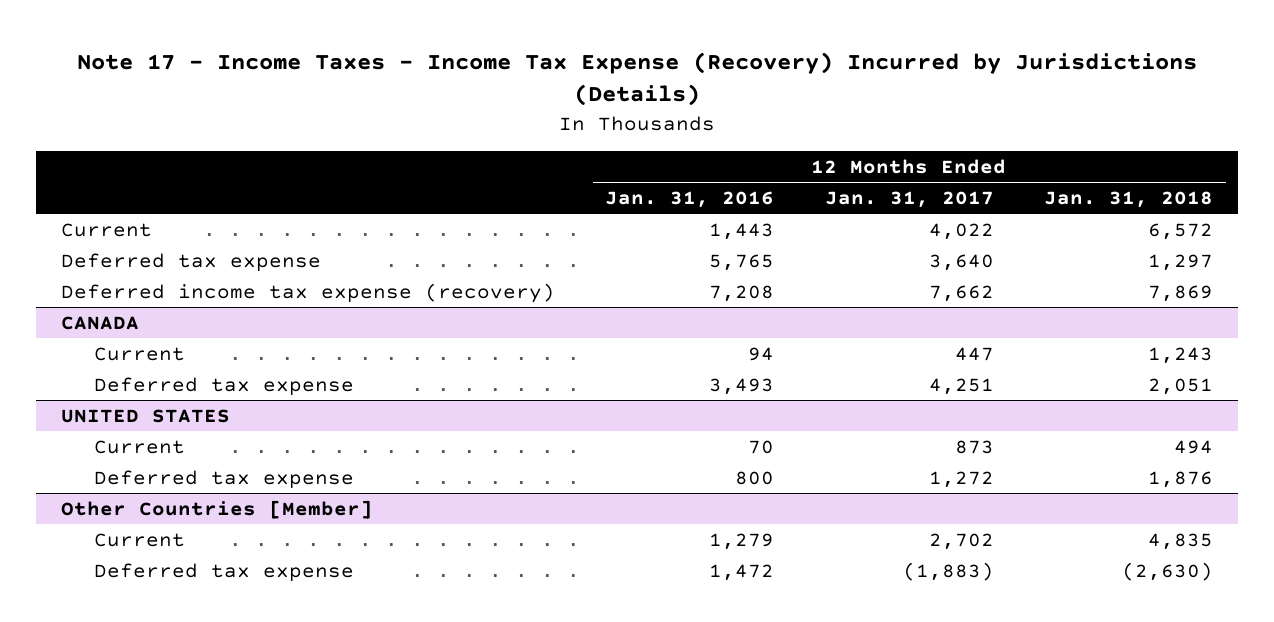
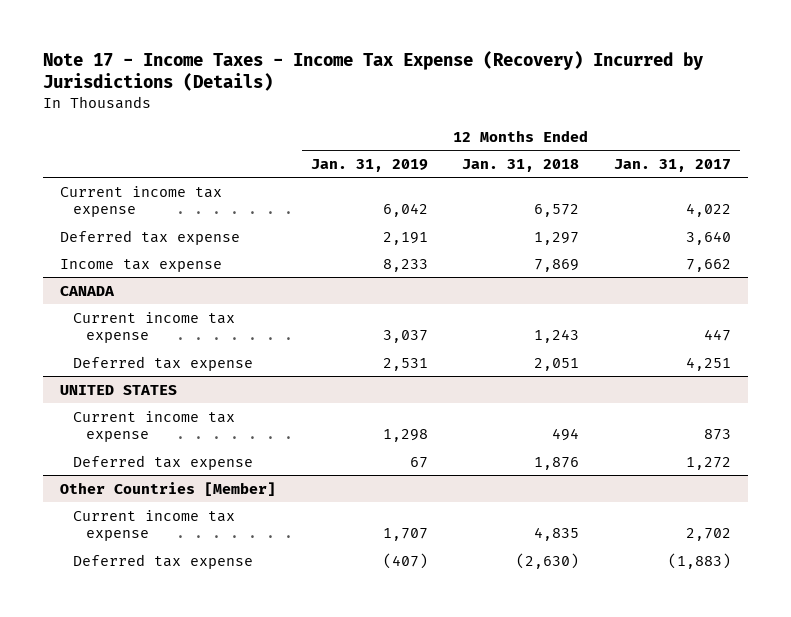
- | 12 Months Ended Jan. 31, 2016 | 12 Months Ended Jan. 31, 2017 | 12 Months Ended Jan. 31, 2018
+ | 12 Months Ended Jan. 31, 2019 | 12 Months Ended Jan. 31, 2018 | 12 Months Ended Jan. 31, 2017
- Current | 1,443 | 4,022 | 6,572
+ Current income tax expense | 6,042 | 6,572 | 4,022
- Deferred income tax expense (recovery) | 7,208 | 7,662 | 7,869
+ Income tax expense | 8,233 | 7,869 | 7,662
@ CANADA
- Current | 94 | 447 | 1,243
+ Current income tax expense | 3,037 | 1,243 | 447
@ UNITED STATES
- Current | 70 | 873 | 494
+ Current income tax expense | 1,298 | 494 | 873
@ Other Countries [Member]
- Current | 1,279 | 2,702 | 4,835
+ Current income tax expense | 1,707 | 4,835 | 2,702

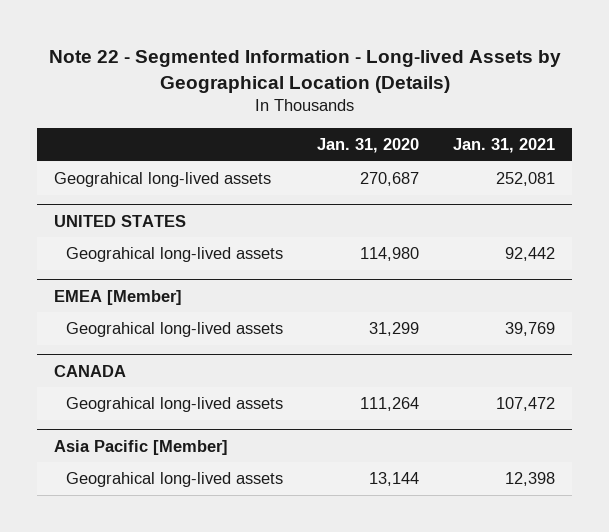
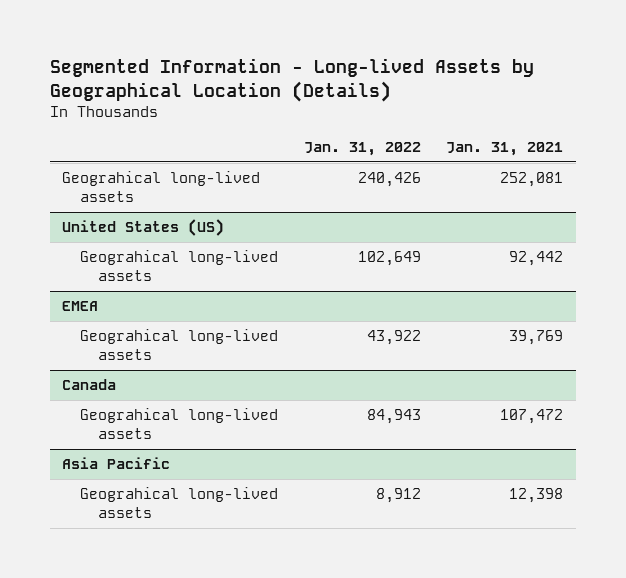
- Note 22 - Segmented Information - Long-lived Assets by Geographical Location (Details)
+ Segmented Information - Long-lived Assets by Geographical Location (Details)
- | Jan. 31, 2020 | Jan. 31, 2021
+ | Jan. 31, 2022 | Jan. 31, 2021
- UNITED STATES
+ United States (US)
- EMEA [Member]
+ EMEA
- CANADA
+ Canada
- Asia Pacific [Member]
+ Asia Pacific

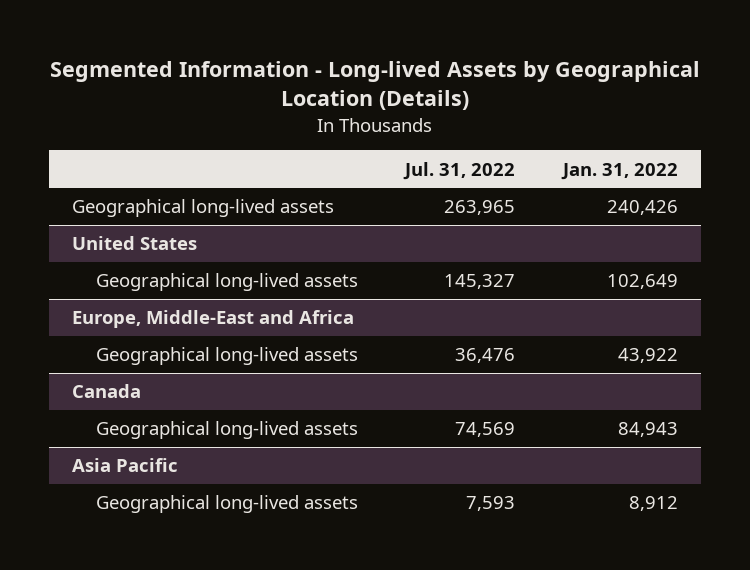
- | Jan. 31, 2022 | Jan. 31, 2021
+ | Jul. 31, 2022 | Jan. 31, 2022
- Geograhical long-lived assets | 240,426 | 252,081
- United States (US)
- Geograhical long-lived assets | 102,649 | 92,442
- EMEA
- Geograhical long-lived assets | 43,922 | 39,769
+ Geographical long-lived assets | 263,965 | 240,426
+ United States
+ Geographical long-lived assets | 145,327 | 102,649
+ Europe, Middle-East and Africa
+ Geographical long-lived assets | 36,476 | 43,922
@ Canada
- Geograhical long-lived assets | 84,943 | 107,472
+ Geographical long-lived assets | 74,569 | 84,943
@ Asia Pacific
- Geograhical long-lived assets | 8,912 | 12,398
+ Geographical long-lived assets | 7,593 | 8,912

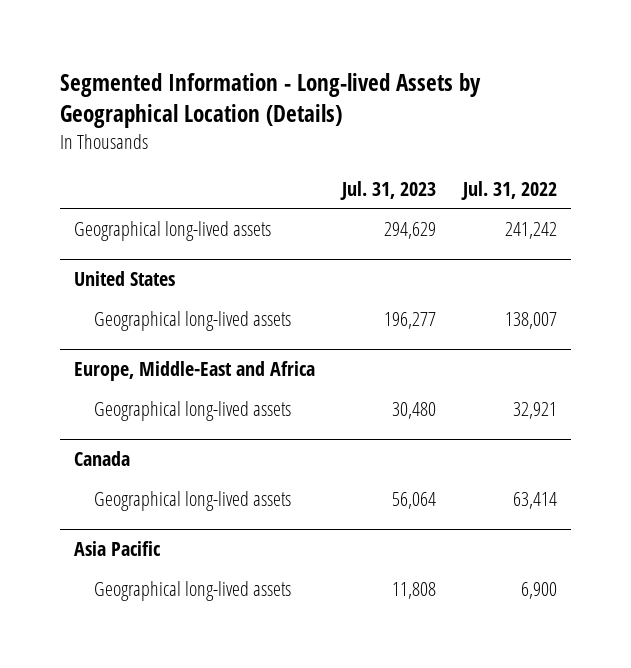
- | Jul. 31, 2022 | Jan. 31, 2022
+ | Jul. 31, 2023 | Jul. 31, 2022
- Geographical long-lived assets | 263,965 | 240,426
+ Geographical long-lived assets | 294,629 | 241,242
@ United States
- Geographical long-lived assets | 145,327 | 102,649
+ Geographical long-lived assets | 196,277 | 138,007
@ Europe, Middle-East and Africa
- Geographical long-lived assets | 36,476 | 43,922
+ Geographical long-lived assets | 30,480 | 32,921
@ Canada
- Geographical long-lived assets | 74,569 | 84,943
+ Geographical long-lived assets | 56,064 | 63,414
@ Asia Pacific
- Geographical long-lived assets | 7,593 | 8,912
+ Geographical long-lived assets | 11,808 | 6,900

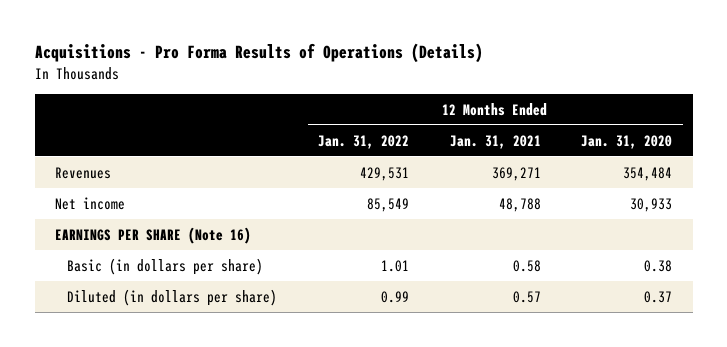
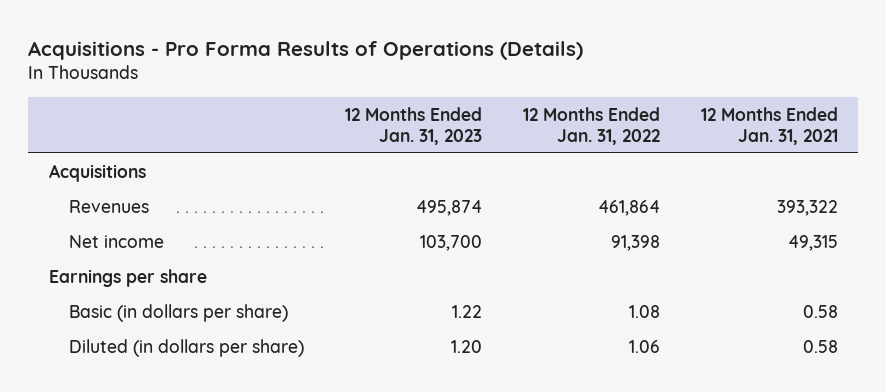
- | 12 Months Ended Jan. 31, 2022 | 12 Months Ended Jan. 31, 2021 | 12 Months Ended Jan. 31, 2020
+ | 12 Months Ended Jan. 31, 2023 | 12 Months Ended Jan. 31, 2022 | 12 Months Ended Jan. 31, 2021
- Revenues | 429,531 | 369,271 | 354,484
- Net income | 85,549 | 48,788 | 30,933
- EARNINGS PER SHARE (Note 16)
- Basic (in dollars per share) | 1.01 | 0.58 | 0.38
- Diluted (in dollars per share) | 0.99 | 0.57 | 0.37
+ Acquisitions
+ Revenues | 495,874 | 461,864 | 393,322
+ Net income | 103,700 | 91,398 | 49,315
+ Earnings per share
+ Basic (in dollars per share) | 1.22 | 1.08 | 0.58
+ Diluted (in dollars per share) | 1.20 | 1.06 | 0.58

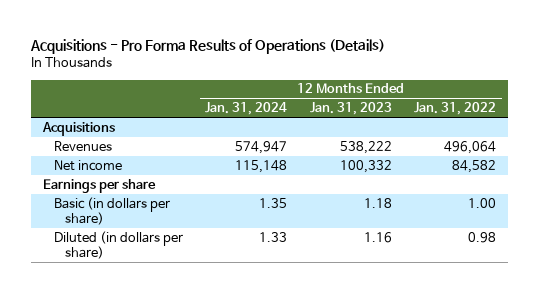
- | 12 Months Ended Jan. 31, 2023 | 12 Months Ended Jan. 31, 2022 | 12 Months Ended Jan. 31, 2021
+ | 12 Months Ended Jan. 31, 2024 | 12 Months Ended Jan. 31, 2023 | 12 Months Ended Jan. 31, 2022
- Revenues | 495,874 | 461,864 | 393,322
- Net income | 103,700 | 91,398 | 49,315
+ Revenues | 574,947 | 538,222 | 496,064
+ Net income | 115,148 | 100,332 | 84,582
- Basic (in dollars per share) | 1.22 | 1.08 | 0.58
- Diluted (in dollars per share) | 1.20 | 1.06 | 0.58
+ Basic (in dollars per share) | 1.35 | 1.18 | 1.00
+ Diluted (in dollars per share) | 1.33 | 1.16 | 0.98

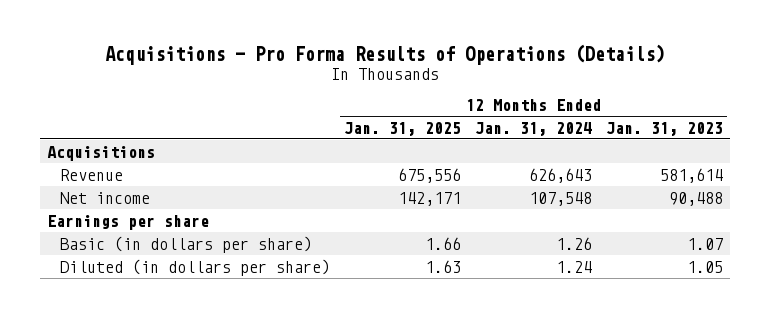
- | 12 Months Ended Jan. 31, 2024 | 12 Months Ended Jan. 31, 2023 | 12 Months Ended Jan. 31, 2022
+ | 12 Months Ended Jan. 31, 2025 | 12 Months Ended Jan. 31, 2024 | 12 Months Ended Jan. 31, 2023
- Revenues | 574,947 | 538,222 | 496,064
- Net income | 115,148 | 100,332 | 84,582
+ Revenue | 675,556 | 626,643 | 581,614
+ Net income | 142,171 | 107,548 | 90,488
- Basic (in dollars per share) | 1.35 | 1.18 | 1.00
- Diluted (in dollars per share) | 1.33 | 1.16 | 0.98
+ Basic (in dollars per share) | 1.66 | 1.26 | 1.07
+ Diluted (in dollars per share) | 1.63 | 1.24 | 1.05

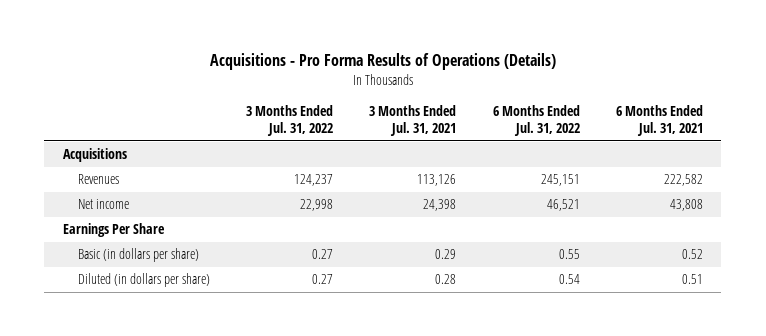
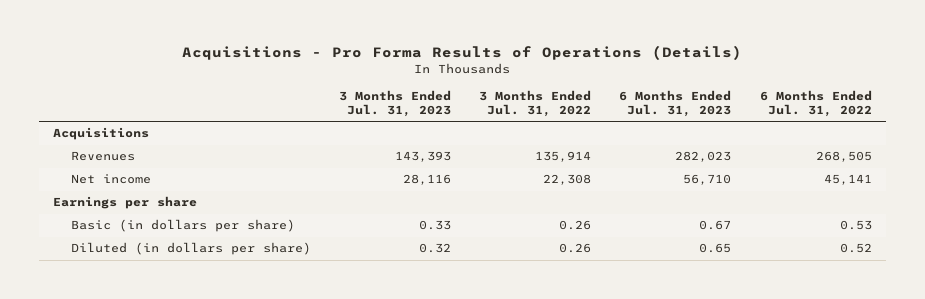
- | 3 Months Ended Jul. 31, 2022 | 3 Months Ended Jul. 31, 2021 | 6 Months Ended Jul. 31, 2022 | 6 Months Ended Jul. 31, 2021
+ | 3 Months Ended Jul. 31, 2023 | 3 Months Ended Jul. 31, 2022 | 6 Months Ended Jul. 31, 2023 | 6 Months Ended Jul. 31, 2022
- Revenues | 124,237 | 113,126 | 245,151 | 222,582
- Net income | 22,998 | 24,398 | 46,521 | 43,808
- Earnings Per Share
- Basic (in dollars per share) | 0.27 | 0.29 | 0.55 | 0.52
- Diluted (in dollars per share) | 0.27 | 0.28 | 0.54 | 0.51
+ Revenues | 143,393 | 135,914 | 282,023 | 268,505
+ Net income | 28,116 | 22,308 | 56,710 | 45,141
+ Earnings per share
+ Basic (in dollars per share) | 0.33 | 0.26 | 0.67 | 0.53
+ Diluted (in dollars per share) | 0.32 | 0.26 | 0.65 | 0.52

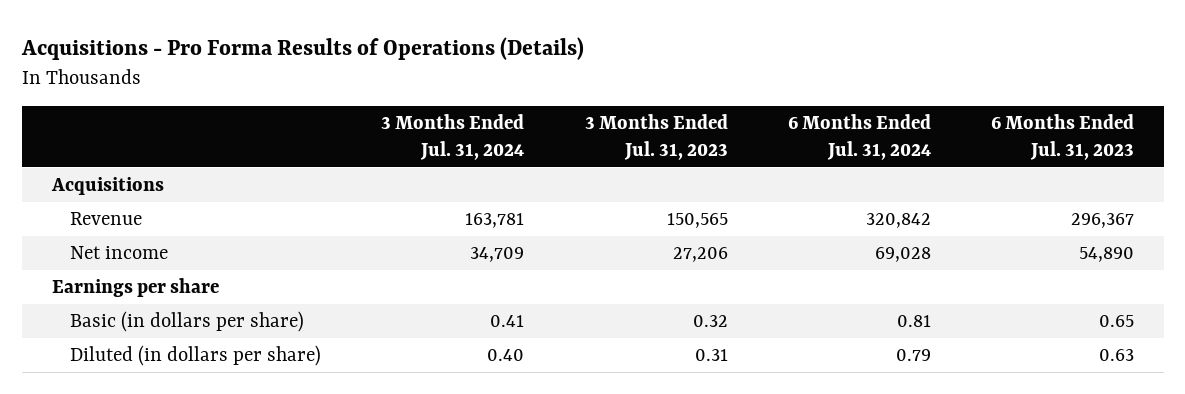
- | 3 Months Ended Jul. 31, 2023 | 3 Months Ended Jul. 31, 2022 | 6 Months Ended Jul. 31, 2023 | 6 Months Ended Jul. 31, 2022
+ | 3 Months Ended Jul. 31, 2024 | 3 Months Ended Jul. 31, 2023 | 6 Months Ended Jul. 31, 2024 | 6 Months Ended Jul. 31, 2023
- Revenues | 143,393 | 135,914 | 282,023 | 268,505
- Net income | 28,116 | 22,308 | 56,710 | 45,141
+ Revenue | 163,781 | 150,565 | 320,842 | 296,367
+ Net income | 34,709 | 27,206 | 69,028 | 54,890
- Basic (in dollars per share) | 0.33 | 0.26 | 0.67 | 0.53
- Diluted (in dollars per share) | 0.32 | 0.26 | 0.65 | 0.52
+ Basic (in dollars per share) | 0.41 | 0.32 | 0.81 | 0.65
+ Diluted (in dollars per share) | 0.40 | 0.31 | 0.79 | 0.63

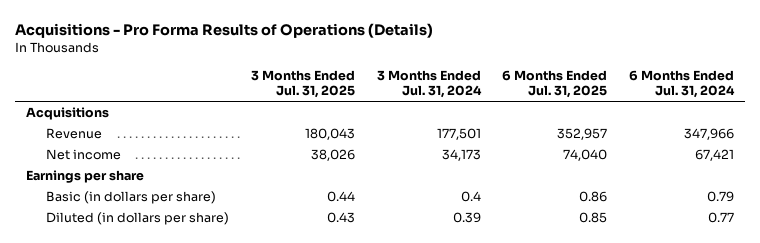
- | 3 Months Ended Jul. 31, 2024 | 3 Months Ended Jul. 31, 2023 | 6 Months Ended Jul. 31, 2024 | 6 Months Ended Jul. 31, 2023
+ | 3 Months Ended Jul. 31, 2025 | 3 Months Ended Jul. 31, 2024 | 6 Months Ended Jul. 31, 2025 | 6 Months Ended Jul. 31, 2024
- Revenue | 163,781 | 150,565 | 320,842 | 296,367
- Net income | 34,709 | 27,206 | 69,028 | 54,890
+ Revenue | 180,043 | 177,501 | 352,957 | 347,966
+ Net income | 38,026 | 34,173 | 74,040 | 67,421
- Basic (in dollars per share) | 0.41 | 0.32 | 0.81 | 0.65
- Diluted (in dollars per share) | 0.40 | 0.31 | 0.79 | 0.63
+ Basic (in dollars per share) | 0.44 | 0.4 | 0.86 | 0.79
+ Diluted (in dollars per share) | 0.43 | 0.39 | 0.85 | 0.77

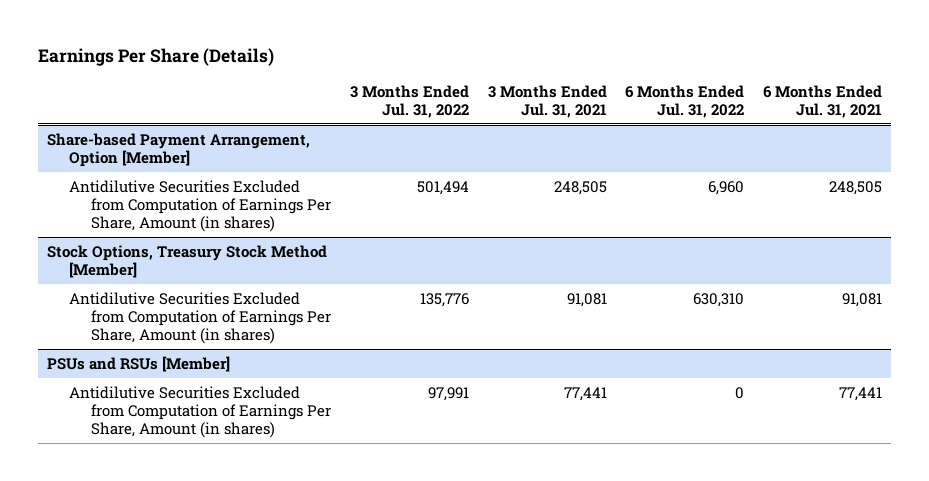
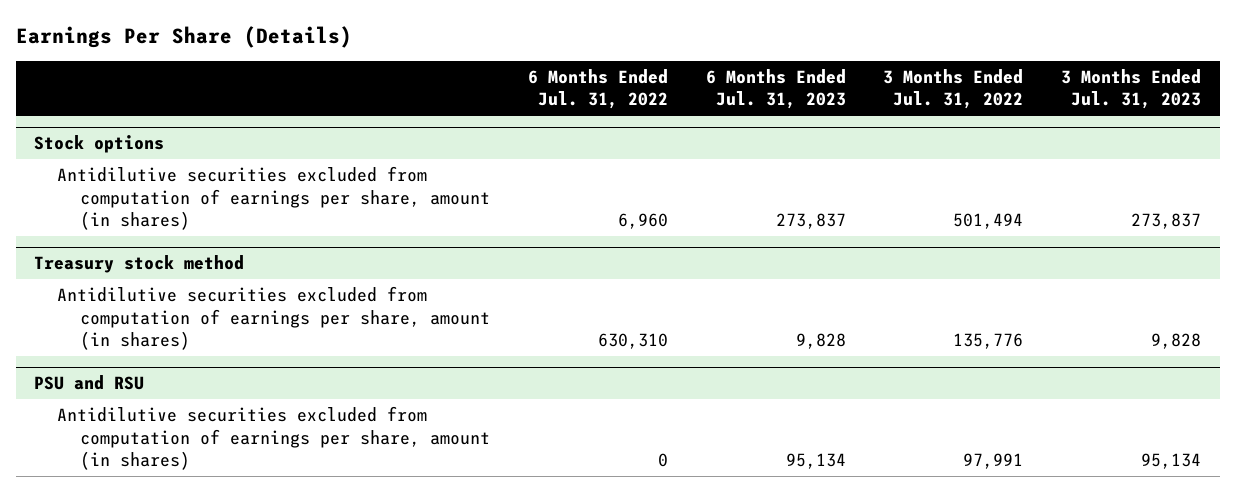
- | 3 Months Ended Jul. 31, 2022 | 3 Months Ended Jul. 31, 2021 | 6 Months Ended Jul. 31, 2022 | 6 Months Ended Jul. 31, 2021
+ | 6 Months Ended Jul. 31, 2022 | 6 Months Ended Jul. 31, 2023 | 3 Months Ended Jul. 31, 2022 | 3 Months Ended Jul. 31, 2023
- Share-based Payment Arrangement, Option [Member]
- Antidilutive Securities Excluded from Computation of Earnings Per Share, Amount (in shares) | 501,494 | 248,505 | 6,960 | 248,505
- Stock Options, Treasury Stock Method [Member]
- Antidilutive Securities Excluded from Computation of Earnings Per Share, Amount (in shares) | 135,776 | 91,081 | 630,310 | 91,081
- PSUs and RSUs [Member]
- Antidilutive Securities Excluded from Computation of Earnings Per Share, Amount (in shares) | 97,991 | 77,441 | 0 | 77,441
+ Stock options
+ Antidilutive securities excluded from computation of earnings per share, amount (in shares) | 6,960 | 273,837 | 501,494 | 273,837
+ Treasury stock method
+ Antidilutive securities excluded from computation of earnings per share, amount (in shares) | 630,310 | 9,828 | 135,776 | 9,828
+ PSU and RSU
+ Antidilutive securities excluded from computation of earnings per share, amount (in shares) | 0 | 95,134 | 97,991 | 95,134

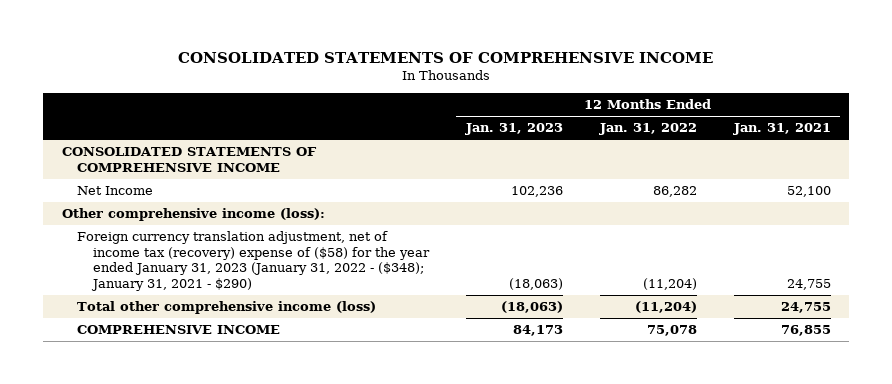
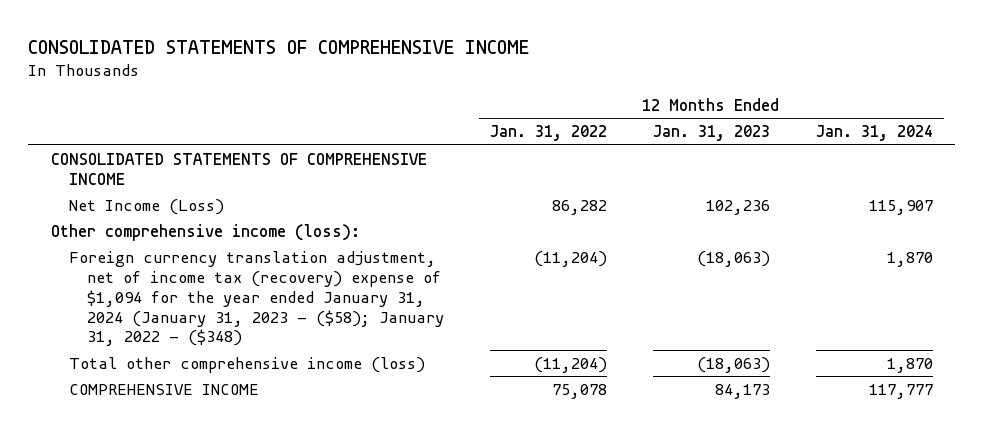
- | 12 Months Ended Jan. 31, 2023 | 12 Months Ended Jan. 31, 2022 | 12 Months Ended Jan. 31, 2021
+ | 12 Months Ended Jan. 31, 2022 | 12 Months Ended Jan. 31, 2023 | 12 Months Ended Jan. 31, 2024
- Net Income | 102,236 | 86,282 | 52,100
+ Net Income (Loss) | 86,282 | 102,236 | 115,907
- Foreign currency translation adjustment, net of income tax (recovery) expense of ($58) for the year ended January 31, 2023 (January 31, 2022 - ($348); January 31, 2021 - $290) | (18,063) | (11,204) | 24,755
+ Foreign currency translation adjustment, net of income tax (recovery) expense of $1,094 for the year ended January 31, 2024 (January 31, 2023 - ($58); January 31, 2022 - ($348) | (11,204) | (18,063) | 1,870

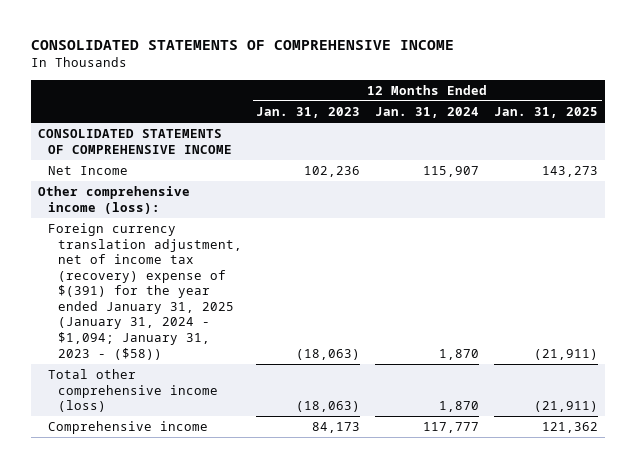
- | 12 Months Ended Jan. 31, 2022 | 12 Months Ended Jan. 31, 2023 | 12 Months Ended Jan. 31, 2024
+ | 12 Months Ended Jan. 31, 2023 | 12 Months Ended Jan. 31, 2024 | 12 Months Ended Jan. 31, 2025
- Net Income (Loss) | 86,282 | 102,236 | 115,907
+ Net Income | 102,236 | 115,907 | 143,273
- Foreign currency translation adjustment, net of income tax (recovery) expense of $1,094 for the year ended January 31, 2024 (January 31, 2023 - ($58); January 31, 2022 - ($348) | (11,204) | (18,063) | 1,870
+ Foreign currency translation adjustment, net of income tax (recovery) expense of $(391) for the year ended January 31, 2025 (January 31, 2024 - $1,094; January 31, 2023 - ($58)) | (18,063) | 1,870 | (21,911)
- COMPREHENSIVE INCOME | 75,078 | 84,173 | 117,777
+ Comprehensive income | 84,173 | 117,777 | 121,362

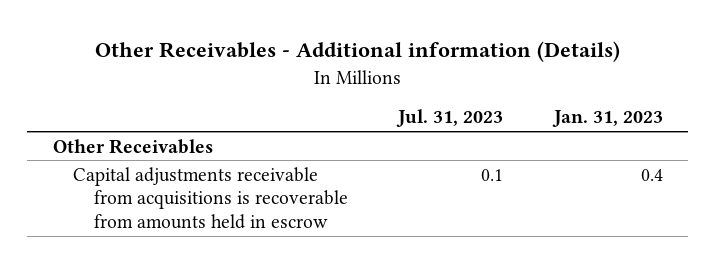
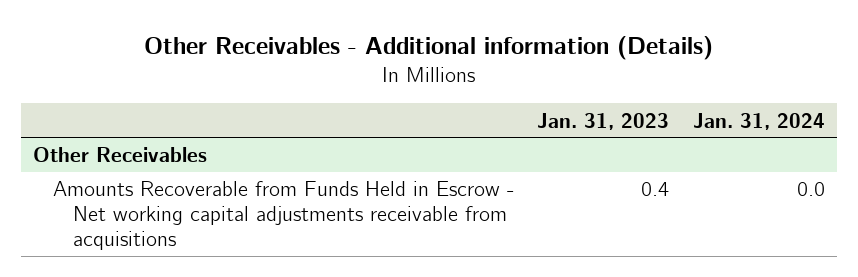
- | Jul. 31, 2023 | Jan. 31, 2023
+ | Jan. 31, 2023 | Jan. 31, 2024
- Capital adjustments receivable from acquisitions is recoverable from amounts held in escrow | 0.1 | 0.4
+ Amounts Recoverable from Funds Held in Escrow - Net working capital adjustments receivable from acquisitions | 0.4 | 0.0

